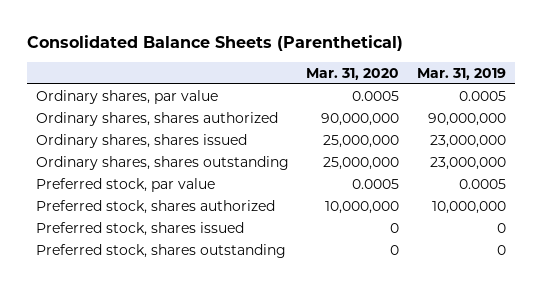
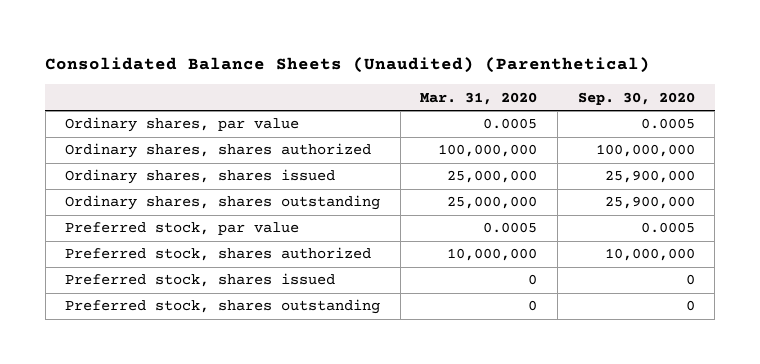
- Consolidated Balance Sheets (Parenthetical)
+ Consolidated Balance Sheets (Unaudited) (Parenthetical)
- | Mar. 31, 2020 | Mar. 31, 2019
+ | Mar. 31, 2020 | Sep. 30, 2020
- Ordinary shares, shares authorized | 90,000,000 | 90,000,000
+ Ordinary shares, shares authorized | 100,000,000 | 100,000,000

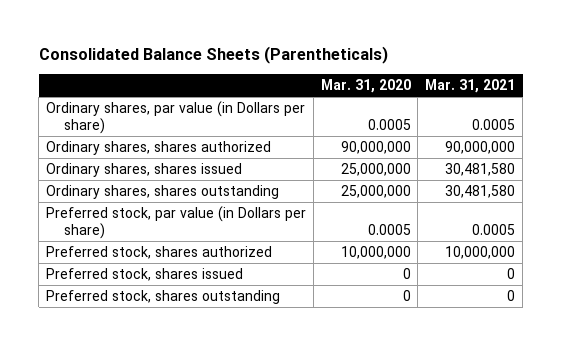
- Consolidated Balance Sheets (Unaudited) (Parenthetical)
+ Consolidated Balance Sheets (Parentheticals)
- | Mar. 31, 2020 | Sep. 30, 2020
+ | Mar. 31, 2020 | Mar. 31, 2021
- Ordinary shares, par value | 0.0005 | 0.0005
- Ordinary shares, shares authorized | 100,000,000 | 100,000,000
+ Ordinary shares, par value (in Dollars per share) | 0.0005 | 0.0005
+ Ordinary shares, shares authorized | 90,000,000 | 90,000,000
- Preferred stock, par value | 0.0005 | 0.0005
+ Preferred stock, par value (in Dollars per share) | 0.0005 | 0.0005

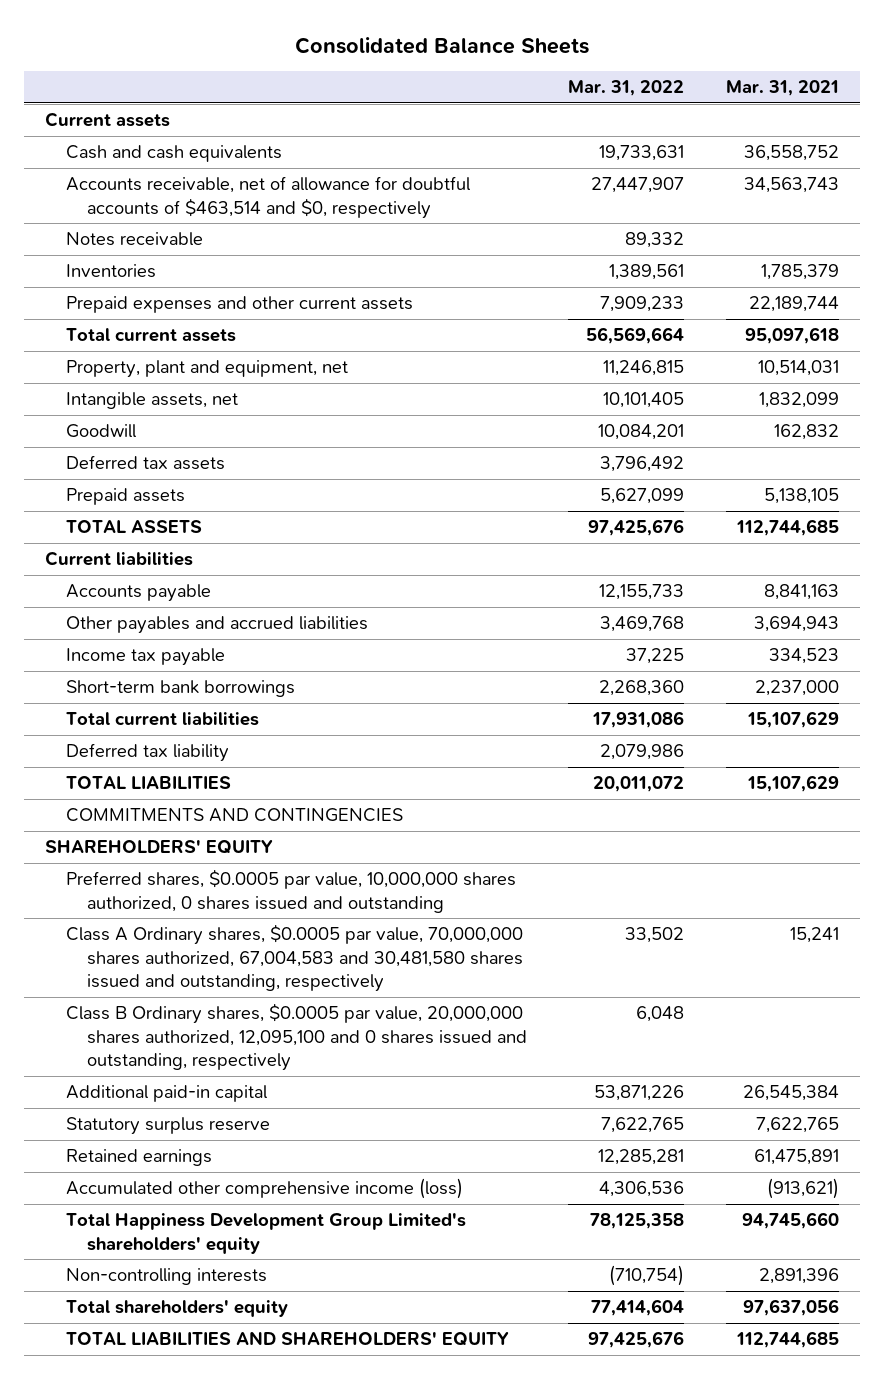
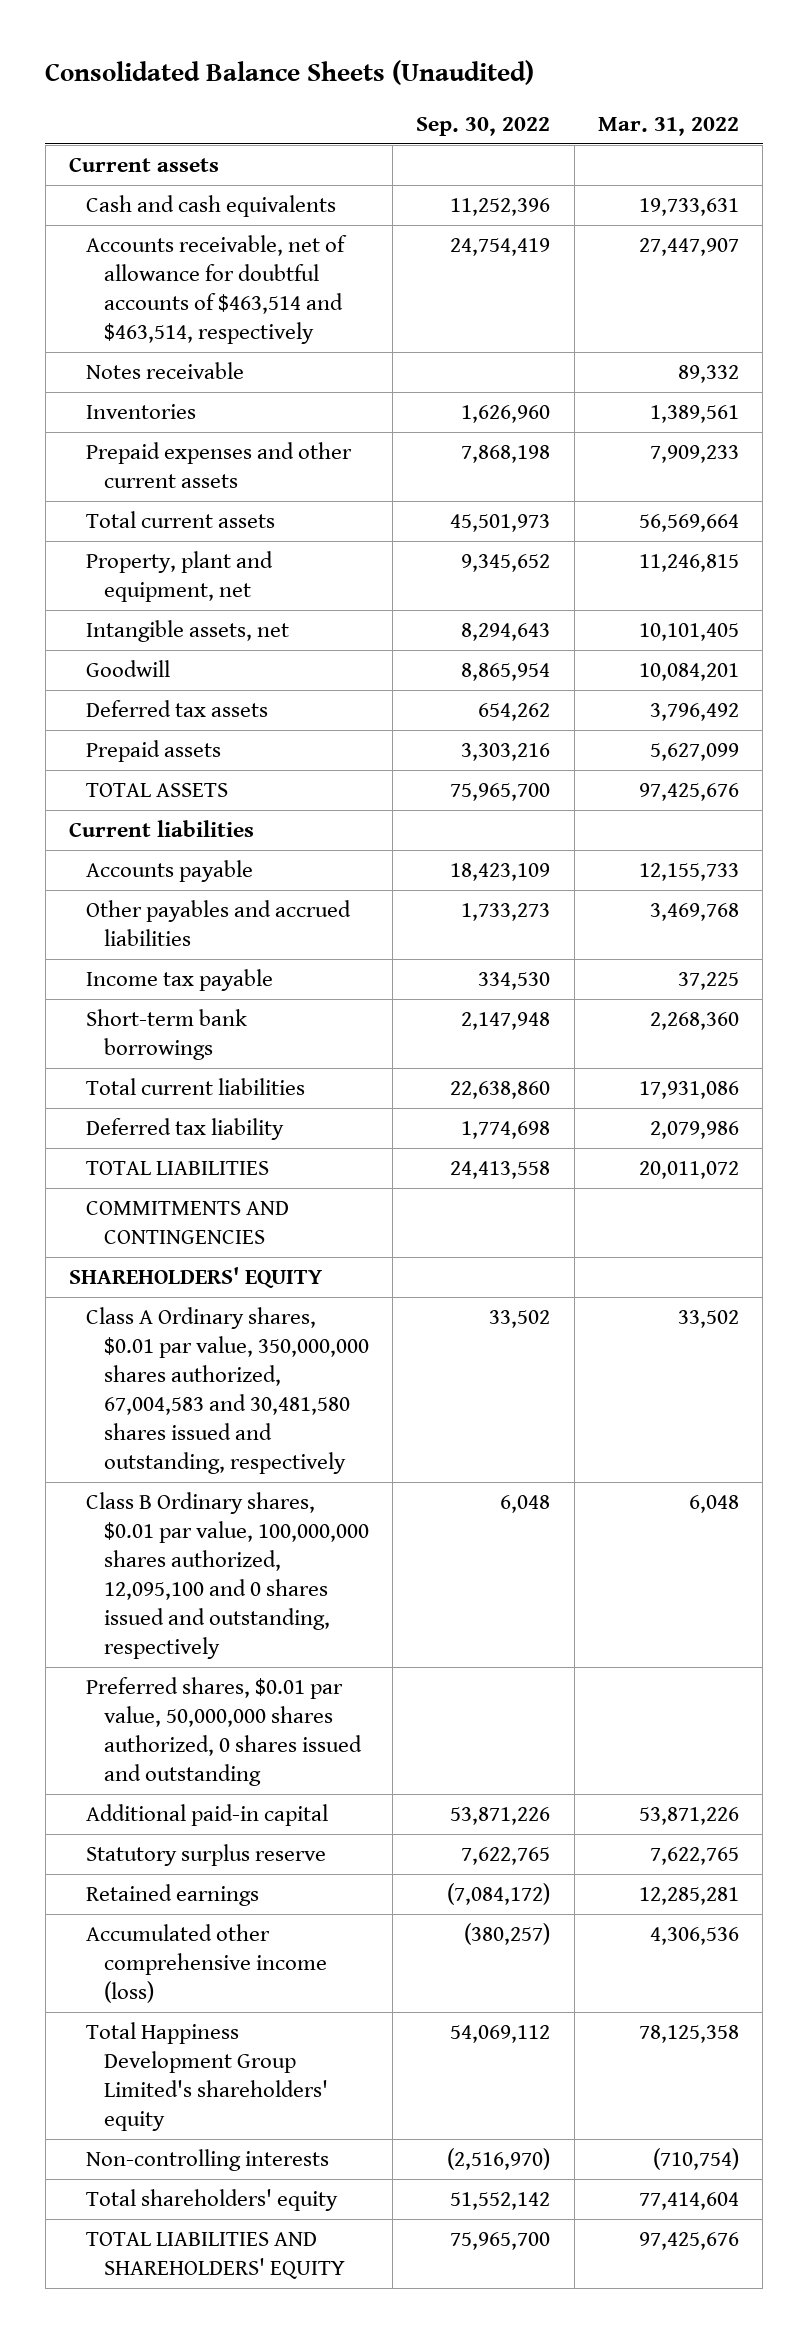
- Consolidated Balance Sheets
+ Consolidated Balance Sheets (Unaudited)
- | Mar. 31, 2022 | Mar. 31, 2021
+ | Sep. 30, 2022 | Mar. 31, 2022
- Accounts receivable, net of allowance for doubtful accounts of $463,514 and $0, respectively | 27,447,907 | 34,563,743
+ Accounts receivable, net of allowance for doubtful accounts of $463,514 and $463,514, respectively | 24,754,419 | 27,447,907
- Preferred shares, $0.0005 par value, 10,000,000 shares authorized, 0 shares issued and outstanding
- Class A Ordinary shares, $0.0005 par value, 70,000,000 shares authorized, 67,004,583 and 30,481,580 shares issued and outstanding, respectively | 33,502 | 15,241
- Class B Ordinary shares, $0.0005 par value, 20,000,000 shares authorized, 12,095,100 and 0 shares issued and outstanding, respectively | 6,048 |
+ Class A Ordinary shares, $0.01 par value, 350,000,000 shares authorized, 67,004,583 and 30,481,580 shares issued and outstanding, respectively | 33,502 | 33,502
+ Class B Ordinary shares, $0.01 par value, 100,000,000 shares authorized, 12,095,100 and 0 shares issued and outstanding, respectively | 6,048 | 6,048
+ Preferred shares, $0.01 par value, 50,000,000 shares authorized, 0 shares issued and outstanding

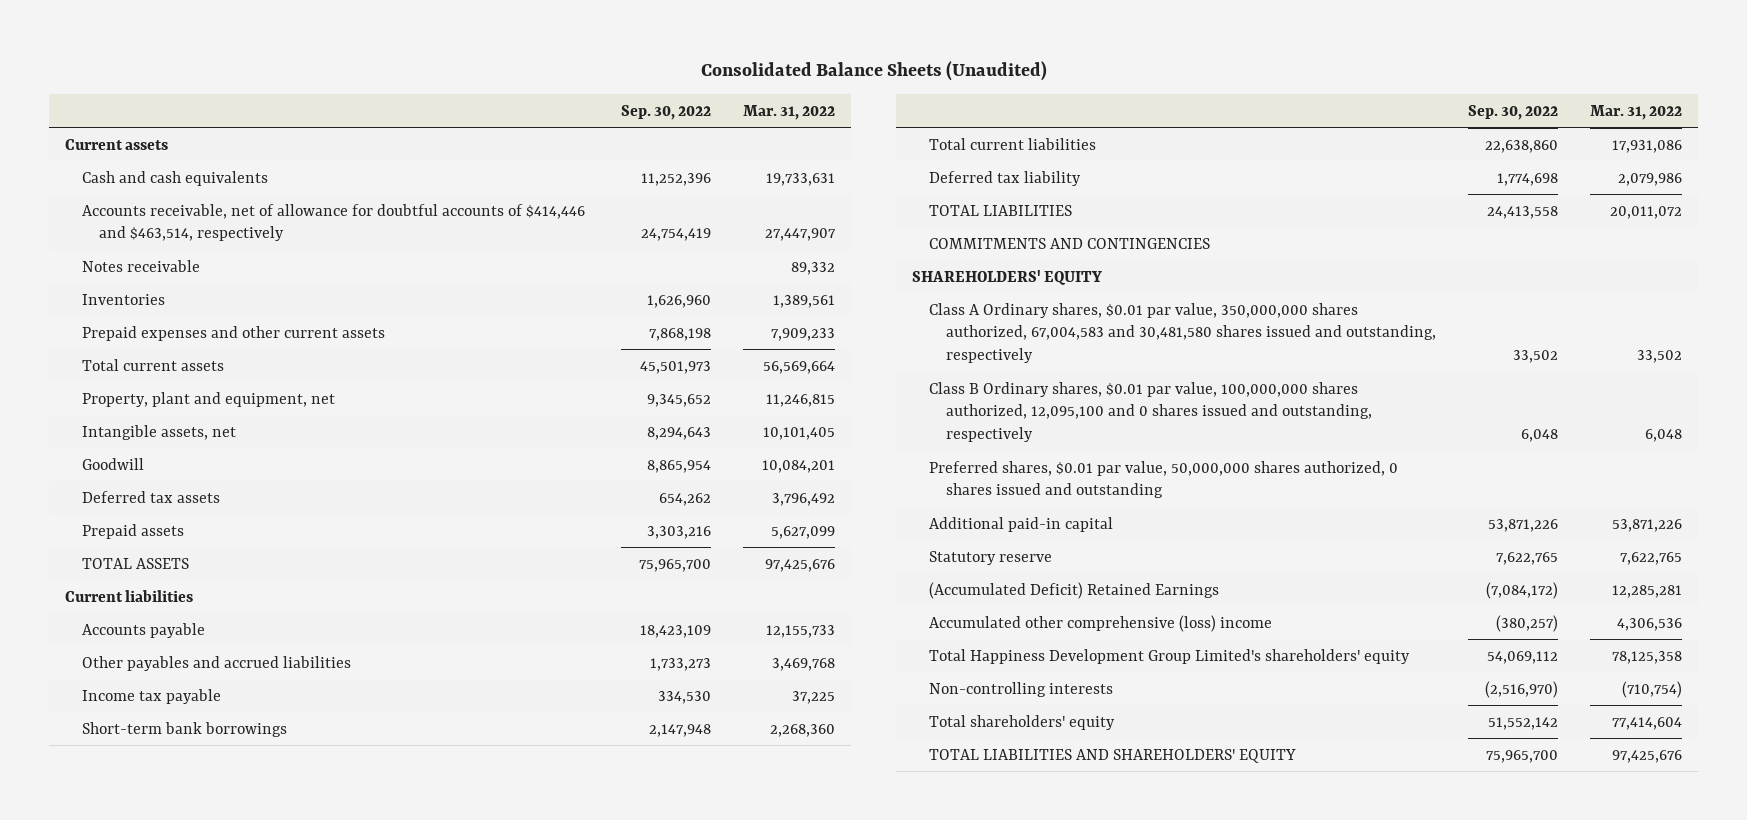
- Accounts receivable, net of allowance for doubtful accounts of $463,514 and $463,514, respectively | 24,754,419 | 27,447,907
+ Accounts receivable, net of allowance for doubtful accounts of $414,446 and $463,514, respectively | 24,754,419 | 27,447,907
- Statutory surplus reserve | 7,622,765 | 7,622,765
- Retained earnings | (7,084,172) | 12,285,281
- Accumulated other comprehensive income (loss) | (380,257) | 4,306,536
+ Statutory reserve | 7,622,765 | 7,622,765
+ (Accumulated Deficit) Retained Earnings | (7,084,172) | 12,285,281
+ Accumulated other comprehensive (loss) income | (380,257) | 4,306,536

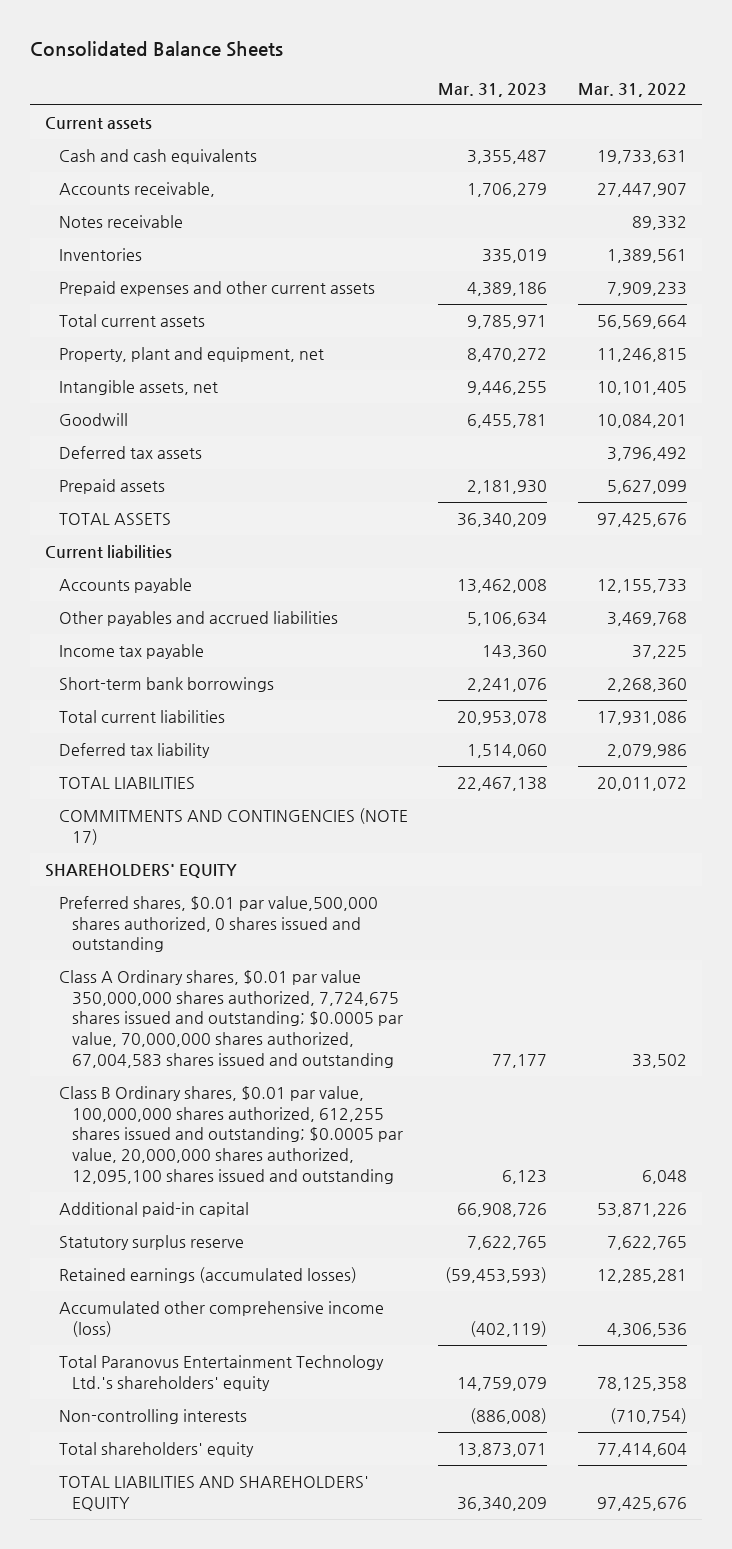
- Consolidated Balance Sheets (Unaudited)
+ Consolidated Balance Sheets
- | Sep. 30, 2022 | Mar. 31, 2022
+ | Mar. 31, 2023 | Mar. 31, 2022
- Accounts receivable, net of allowance for doubtful accounts of $414,446 and $463,514, respectively | 24,754,419 | 27,447,907
+ Accounts receivable, | 1,706,279 | 27,447,907
- COMMITMENTS AND CONTINGENCIES
+ COMMITMENTS AND CONTINGENCIES (NOTE 17)
- Class A Ordinary shares, $0.01 par value, 350,000,000 shares authorized, 67,004,583 and 30,481,580 shares issued and outstanding, respectively | 33,502 | 33,502
- Class B Ordinary shares, $0.01 par value, 100,000,000 shares authorized, 12,095,100 and 0 shares issued and outstanding, respectively | 6,048 | 6,048
- Preferred shares, $0.01 par value, 50,000,000 shares authorized, 0 shares issued and outstanding
+ Preferred shares, $0.01 par value,500,000 shares authorized, 0 shares issued and outstanding
+ Class A Ordinary shares, $0.01 par value 350,000,000 shares authorized, 7,724,675 shares issued and outstanding; $0.0005 par value, 70,000,000 shares authorized, 67,004,583 shares issued and outstanding | 77,177 | 33,502
+ Class B Ordinary shares, $0.01 par value, 100,000,000 shares authorized, 612,255 shares issued and outstanding; $0.0005 par value, 20,000,000 shares authorized, 12,095,100 shares issued and outstanding | 6,123 | 6,048
- Statutory reserve | 7,622,765 | 7,622,765
- (Accumulated Deficit) Retained Earnings | (7,084,172) | 12,285,281
- Accumulated other comprehensive (loss) income | (380,257) | 4,306,536
- Total Happiness Development Group Limited's shareholders' equity | 54,069,112 | 78,125,358
+ Statutory surplus reserve | 7,622,765 | 7,622,765
+ Retained earnings (accumulated losses) | (59,453,593) | 12,285,281
+ Accumulated other comprehensive income (loss) | (402,119) | 4,306,536
+ Total Paranovus Entertainment Technology Ltd.'s shareholders' equity | 14,759,079 | 78,125,358

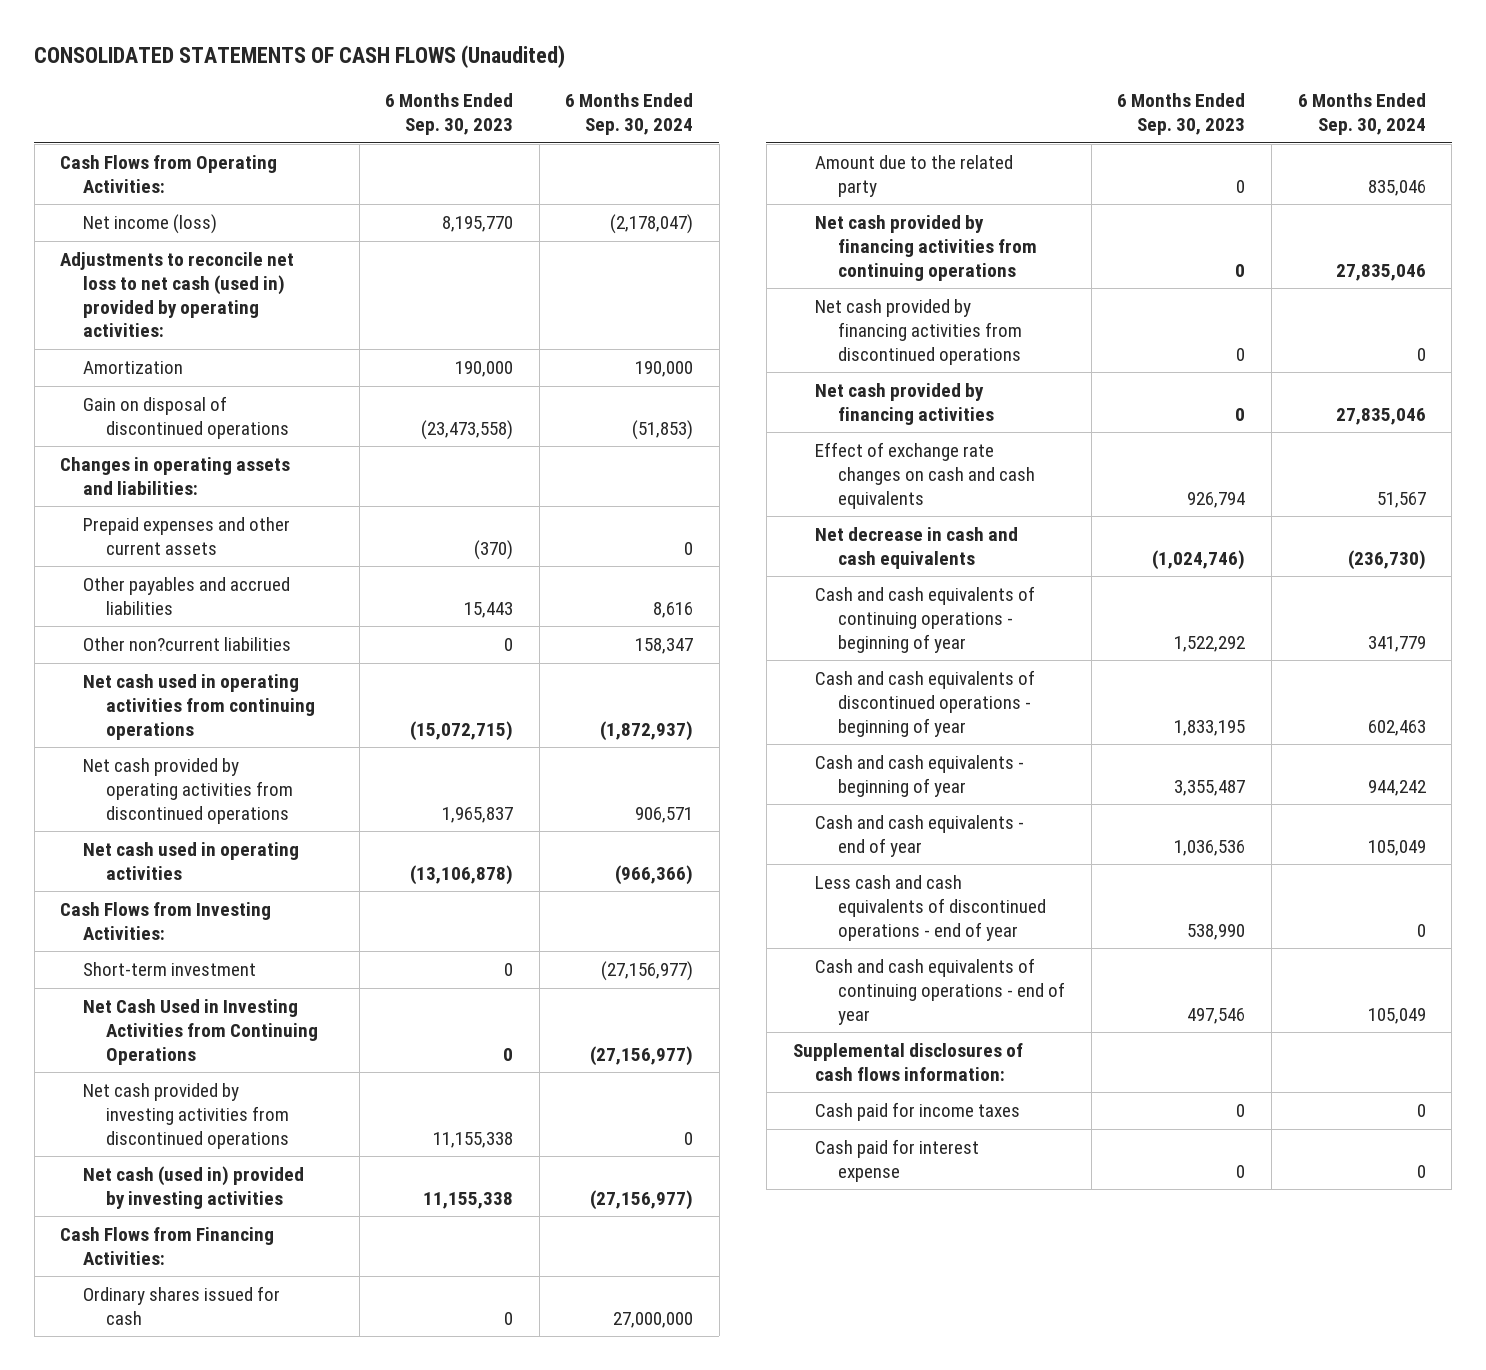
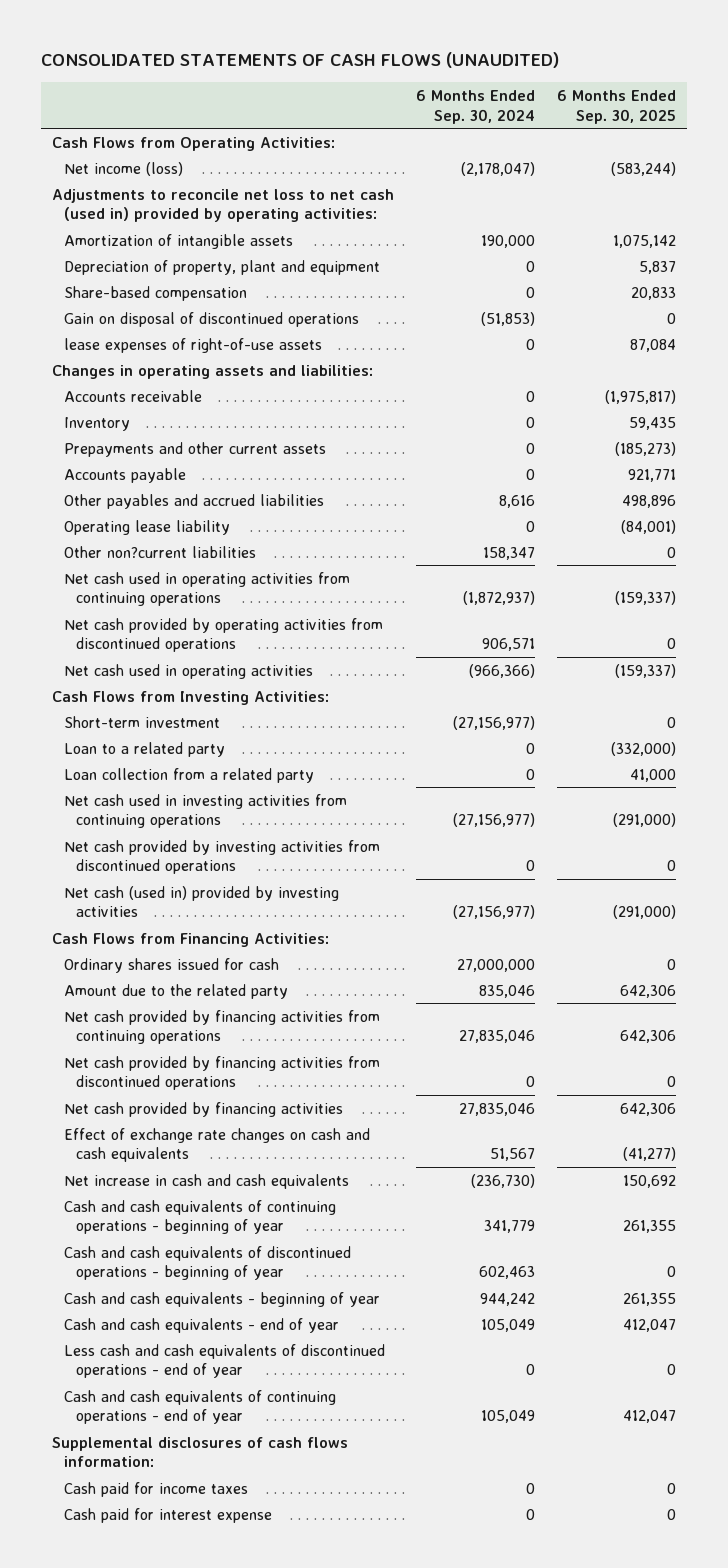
- CONSOLIDATED STATEMENTS OF CASH FLOWS (Unaudited)
+ CONSOLIDATED STATEMENTS OF CASH FLOWS (UNAUDITED)
- | 6 Months Ended Sep. 30, 2023 | 6 Months Ended Sep. 30, 2024
+ | 6 Months Ended Sep. 30, 2024 | 6 Months Ended Sep. 30, 2025
- Amortization | 190,000 | 190,000
+ Amortization of intangible assets | 190,000 | 1,075,142
+ Depreciation of property, plant and equipment | 0 | 5,837
+ Share-based compensation | 0 | 20,833
+ lease expenses of right-of-use assets | 0 | 87,084
- Prepaid expenses and other current assets | (370) | 0
+ Accounts receivable | 0 | (1,975,817)
+ Inventory | 0 | 59,435
+ Prepayments and other current assets | 0 | (185,273)
+ Accounts payable | 0 | 921,771
+ Operating lease liability | 0 | (84,001)
- Net Cash Used in Investing Activities from Continuing Operations | 0 | (27,156,977)
+ Loan to a related party | 0 | (332,000)
+ Loan collection from a related party | 0 | 41,000
+ Net cash used in investing activities from continuing operations | (27,156,977) | (291,000)
- Net decrease in cash and cash equivalents | (1,024,746) | (236,730)
+ Net increase in cash and cash equivalents | (236,730) | 150,692

